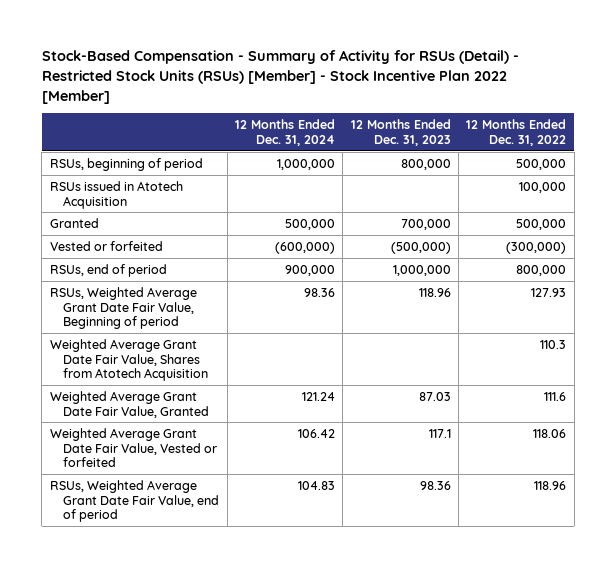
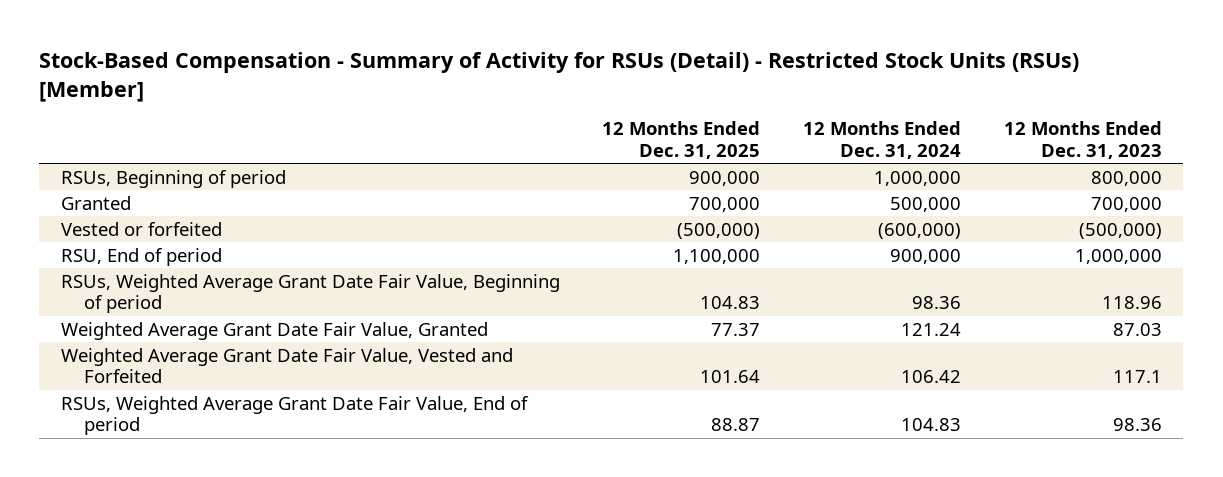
- Stock-Based Compensation - Summary of Activity for RSUs (Detail) - Restricted Stock Units (RSUs) [Member] - Stock Incentive Plan 2022 [Member]
+ Stock-Based Compensation - Summary of Activity for RSUs (Detail) - Restricted Stock Units (RSUs) [Member]
- | 12 Months Ended Dec. 31, 2024 | 12 Months Ended Dec. 31, 2023 | 12 Months Ended Dec. 31, 2022
+ | 12 Months Ended Dec. 31, 2025 | 12 Months Ended Dec. 31, 2024 | 12 Months Ended Dec. 31, 2023
- RSUs, beginning of period | 1,000,000 | 800,000 | 500,000
- RSUs issued in Atotech Acquisition | | | 100,000
+ RSUs, Beginning of period | 900,000 | 1,000,000 | 800,000
- RSUs, end of period | 900,000 | 1,000,000 | 800,000
+ RSU, End of period | 1,100,000 | 900,000 | 1,000,000
- Weighted Average Grant Date Fair Value, Shares from Atotech Acquisition | | | 110.3
- Weighted Average Grant Date Fair Value, Vested or forfeited | 106.42 | 117.1 | 118.06
- RSUs, Weighted Average Grant Date Fair Value, end of period | 104.83 | 98.36 | 118.96
+ Weighted Average Grant Date Fair Value, Vested and Forfeited | 101.64 | 106.42 | 117.1
+ RSUs, Weighted Average Grant Date Fair Value, End of period | 88.87 | 104.83 | 98.36

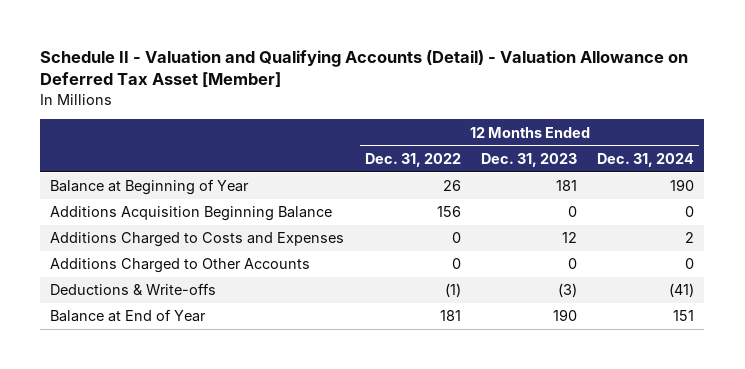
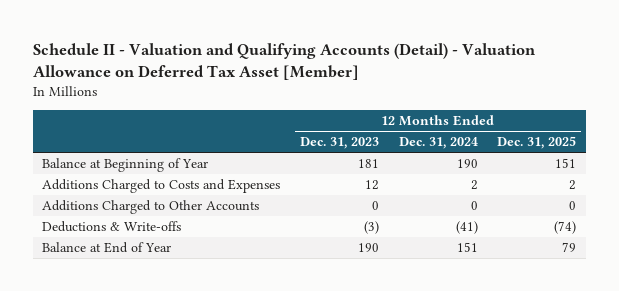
- | 12 Months Ended Dec. 31, 2022 | 12 Months Ended Dec. 31, 2023 | 12 Months Ended Dec. 31, 2024
+ | 12 Months Ended Dec. 31, 2023 | 12 Months Ended Dec. 31, 2024 | 12 Months Ended Dec. 31, 2025
- Additions Acquisition Beginning Balance | 156 | 0 | 0

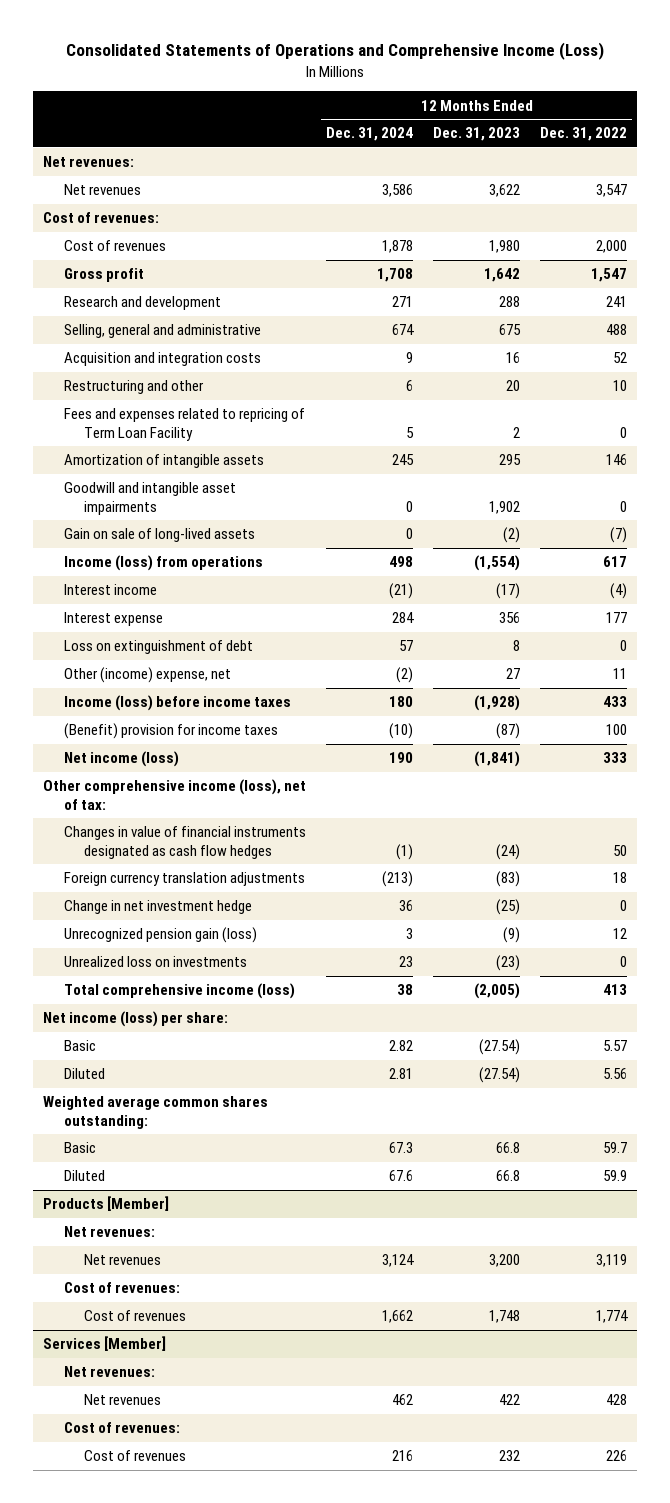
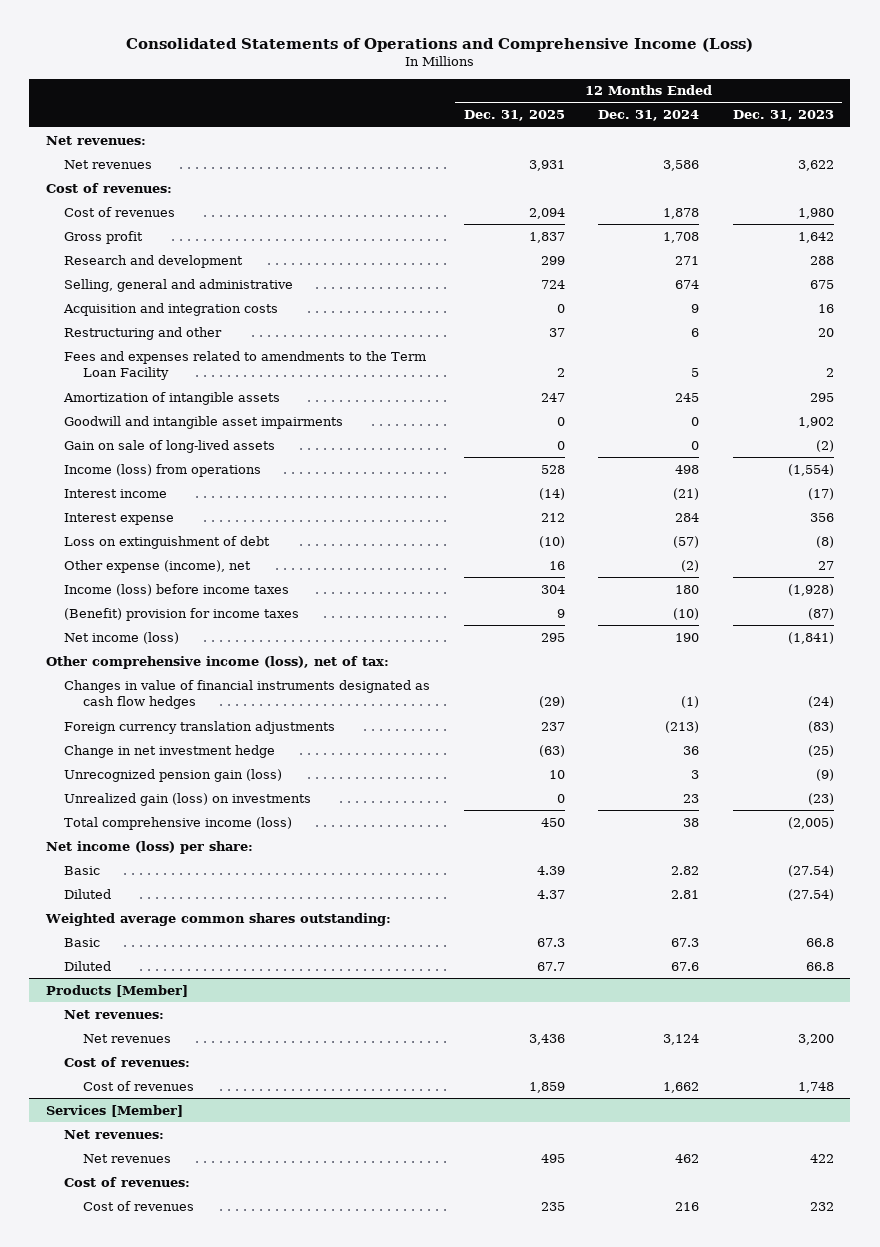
- | 12 Months Ended Dec. 31, 2024 | 12 Months Ended Dec. 31, 2023 | 12 Months Ended Dec. 31, 2022
+ | 12 Months Ended Dec. 31, 2025 | 12 Months Ended Dec. 31, 2024 | 12 Months Ended Dec. 31, 2023
- Fees and expenses related to repricing of Term Loan Facility | 5 | 2 | 0
+ Fees and expenses related to amendments to the Term Loan Facility | 2 | 5 | 2
- Loss on extinguishment of debt | 57 | 8 | 0
- Other (income) expense, net | (2) | 27 | 11
+ Loss on extinguishment of debt | (10) | (57) | (8)
+ Other expense (income), net | 16 | (2) | 27
- Unrealized loss on investments | 23 | (23) | 0
+ Unrealized gain (loss) on investments | 0 | 23 | (23)

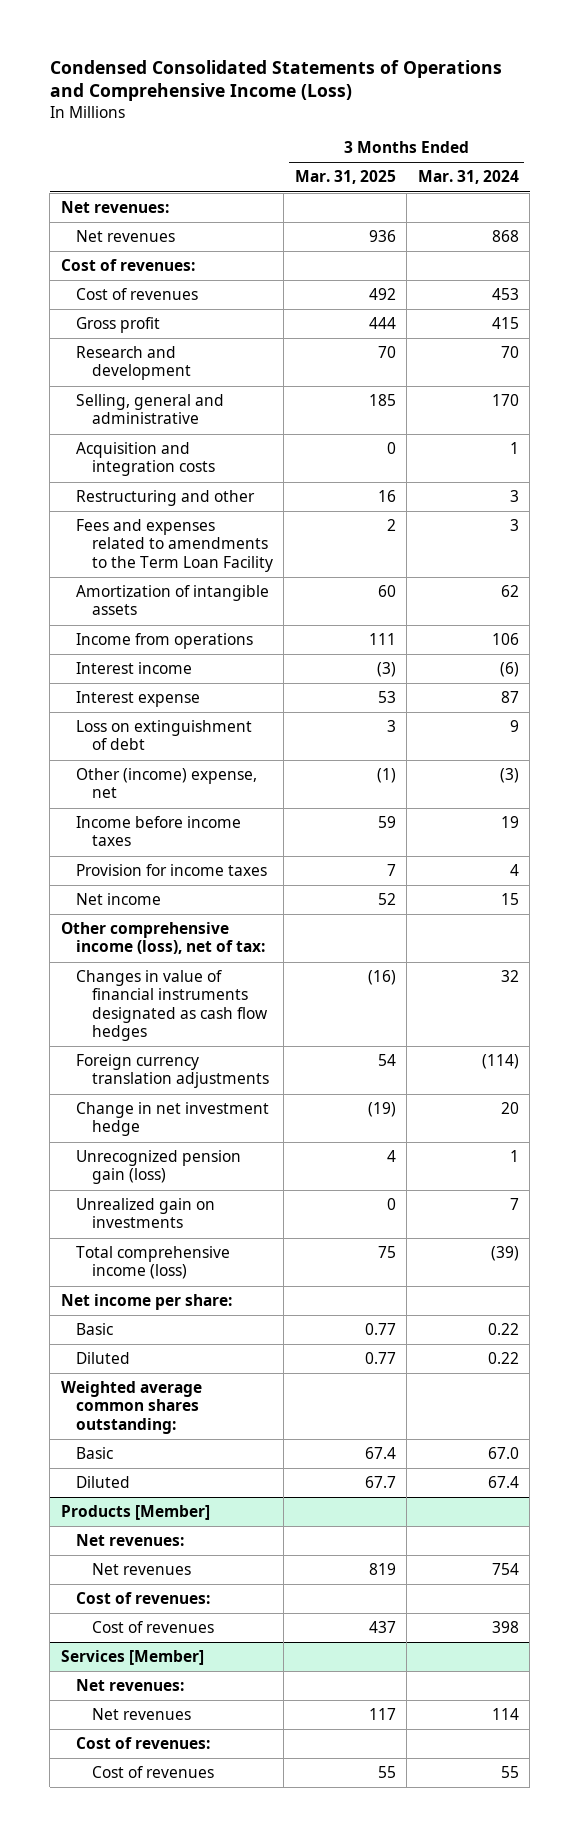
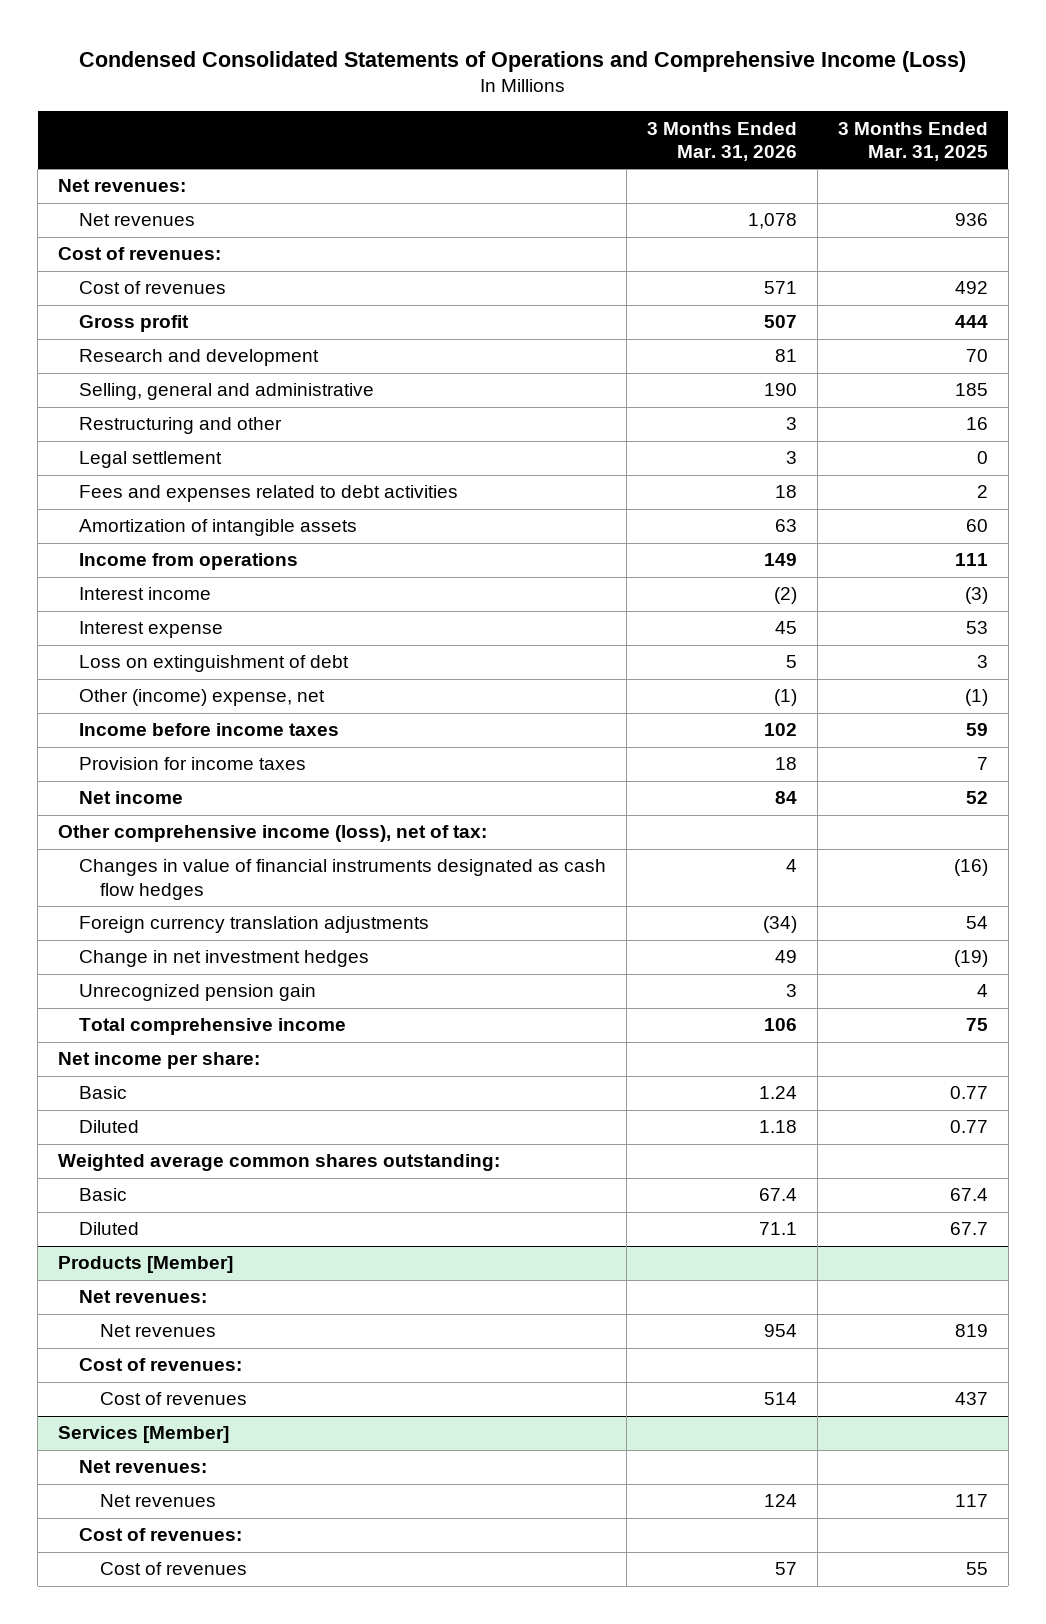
- | 3 Months Ended Mar. 31, 2025 | 3 Months Ended Mar. 31, 2024
+ | 3 Months Ended Mar. 31, 2026 | 3 Months Ended Mar. 31, 2025
- Acquisition and integration costs | 0 | 1
- Fees and expenses related to amendments to the Term Loan Facility | 2 | 3
+ Legal settlement | 3 | 0
+ Fees and expenses related to debt activities | 18 | 2
- Change in net investment hedge | (19) | 20
- Unrecognized pension gain (loss) | 4 | 1
- Unrealized gain on investments | 0 | 7
- Total comprehensive income (loss) | 75 | (39)
+ Change in net investment hedges | 49 | (19)
+ Unrecognized pension gain | 3 | 4
+ Total comprehensive income | 106 | 75

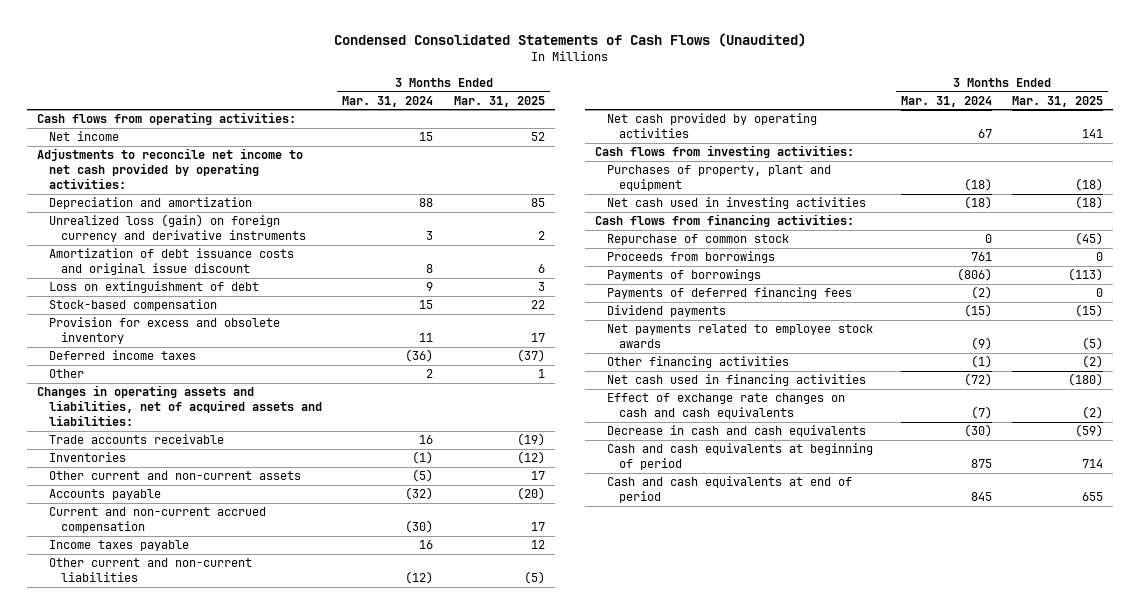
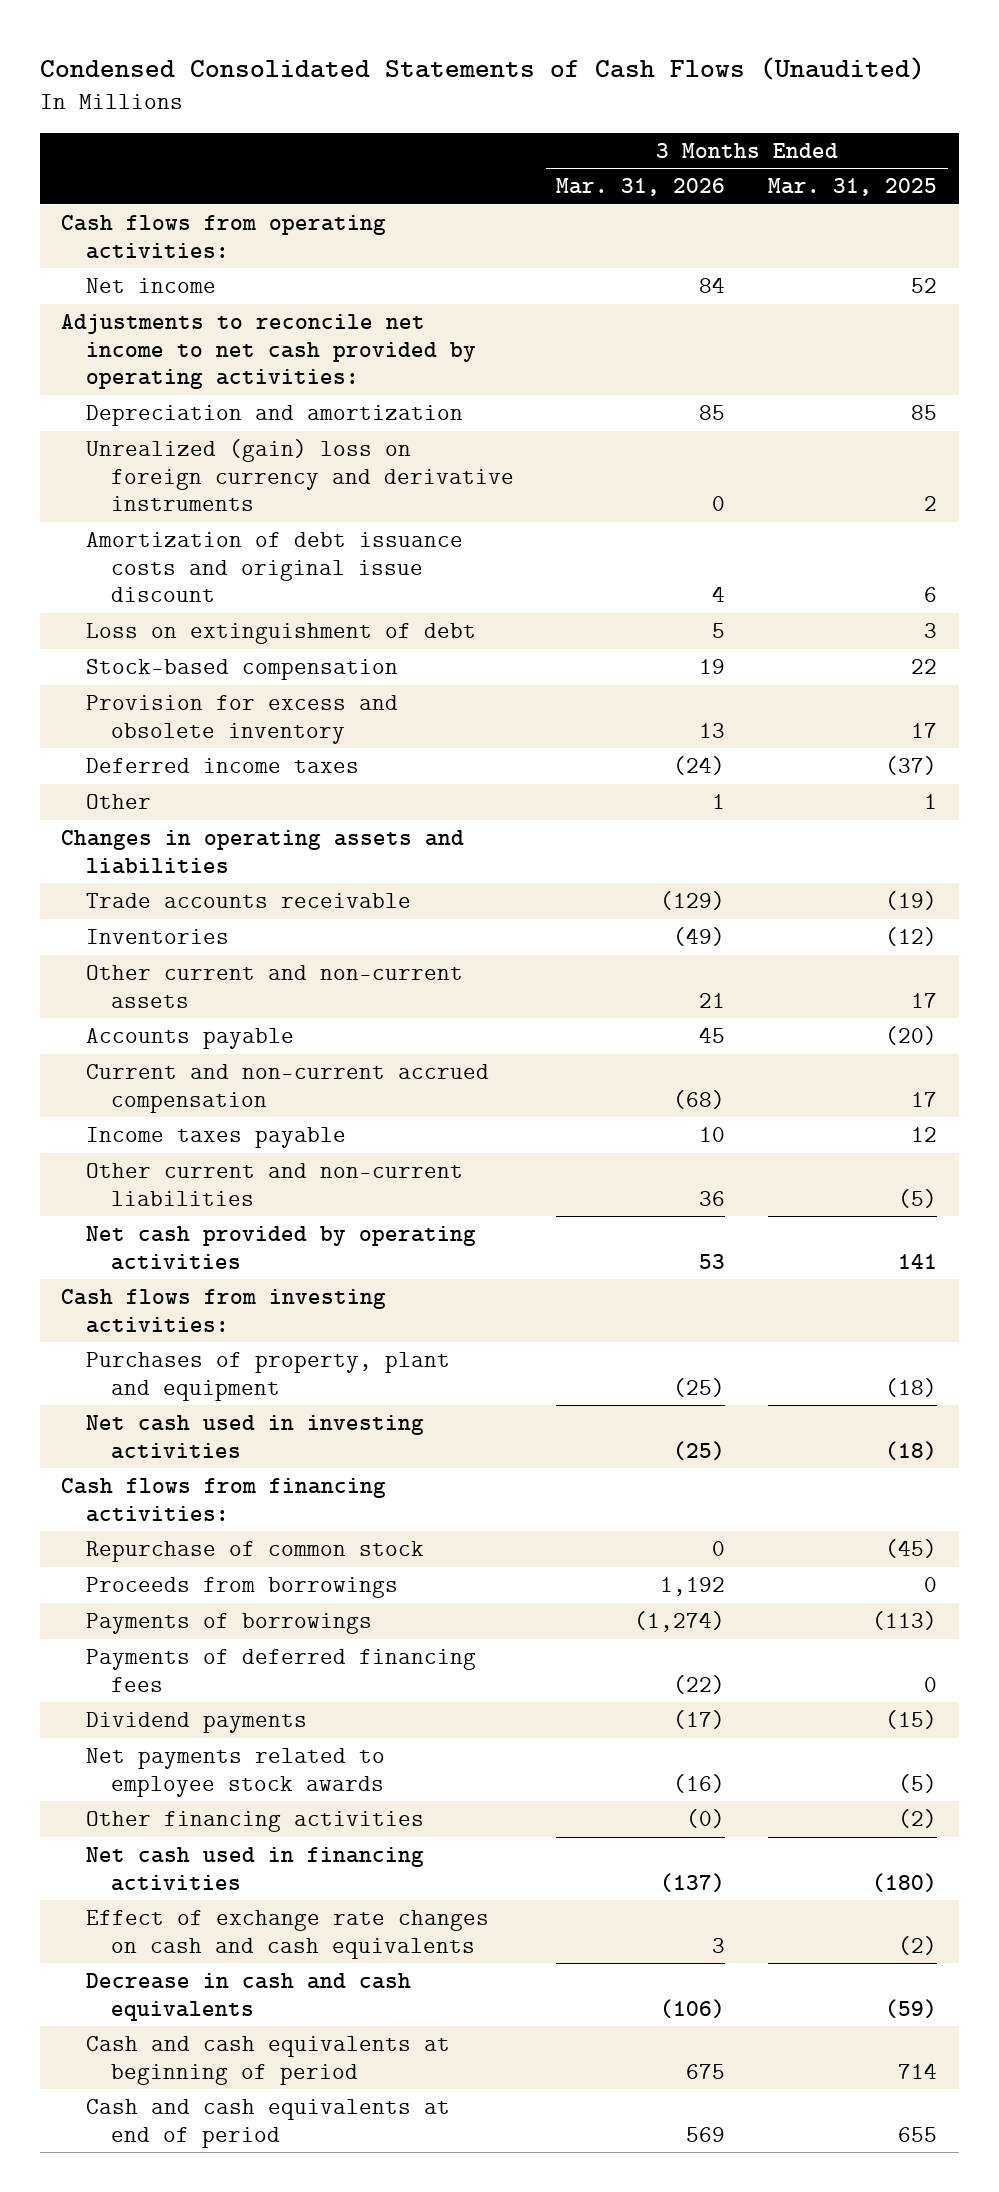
- | 3 Months Ended Mar. 31, 2024 | 3 Months Ended Mar. 31, 2025
+ | 3 Months Ended Mar. 31, 2026 | 3 Months Ended Mar. 31, 2025
- Unrealized loss (gain) on foreign currency and derivative instruments | 3 | 2
+ Unrealized (gain) loss on foreign currency and derivative instruments | 0 | 2
- Changes in operating assets and liabilities, net of acquired assets and liabilities:
+ Changes in operating assets and liabilities

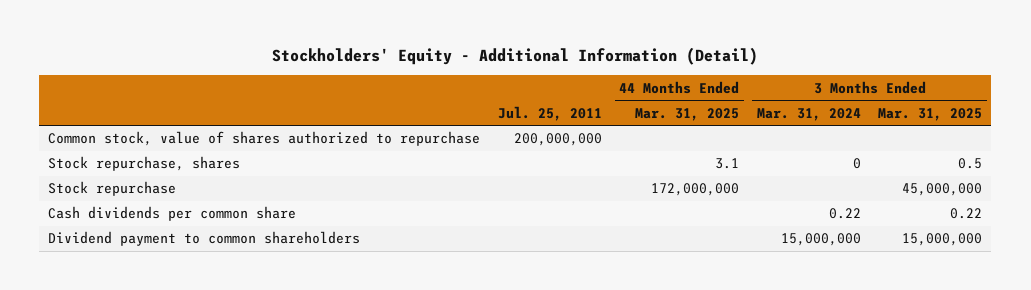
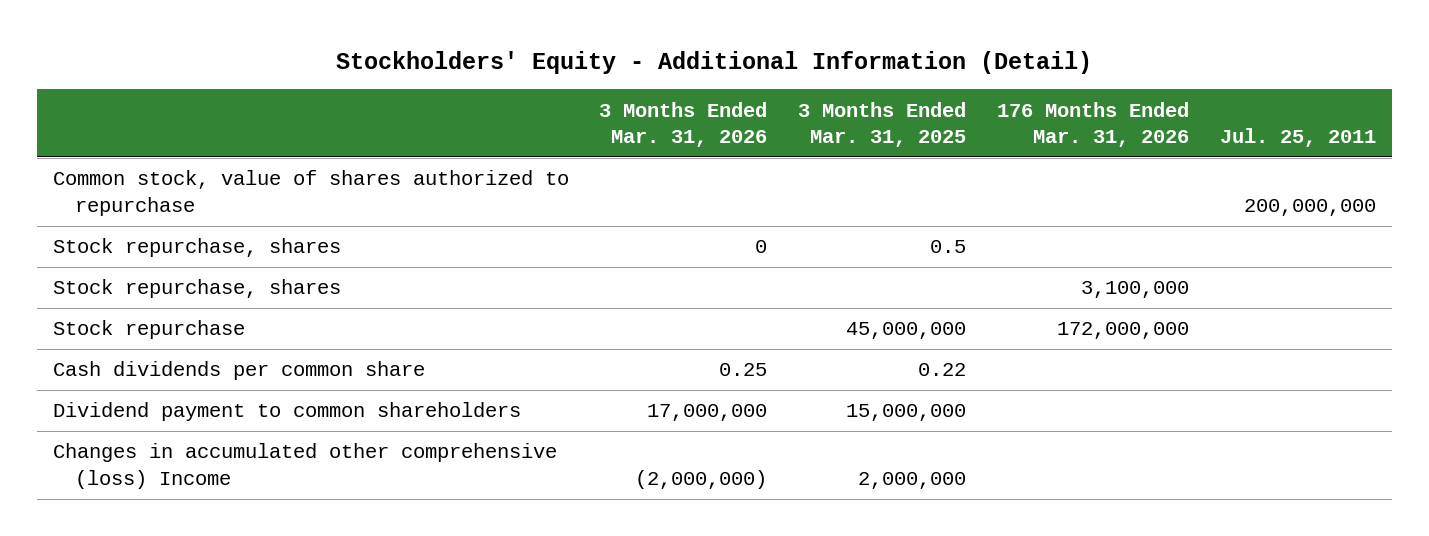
- | Jul. 25, 2011 | 44 Months Ended Mar. 31, 2025 | 3 Months Ended Mar. 31, 2024 | 3 Months Ended Mar. 31, 2025
+ | 3 Months Ended Mar. 31, 2026 | 3 Months Ended Mar. 31, 2025 | 176 Months Ended Mar. 31, 2026 | Jul. 25, 2011
+ Stock repurchase, shares | | | 3,100,000 |
+ Changes in accumulated other comprehensive (loss) Income | (2,000,000) | 2,000,000 | |

